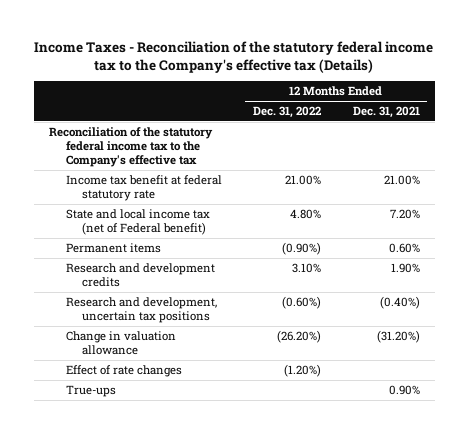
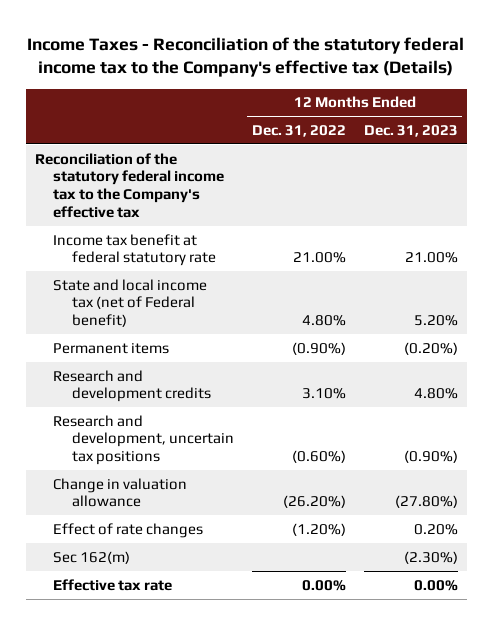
- | 12 Months Ended Dec. 31, 2022 | 12 Months Ended Dec. 31, 2021
+ | 12 Months Ended Dec. 31, 2022 | 12 Months Ended Dec. 31, 2023
- True-ups | | 0.90%
+ Sec 162(m) | | (2.30%)
+ Effective tax rate | 0.00% | 0.00%

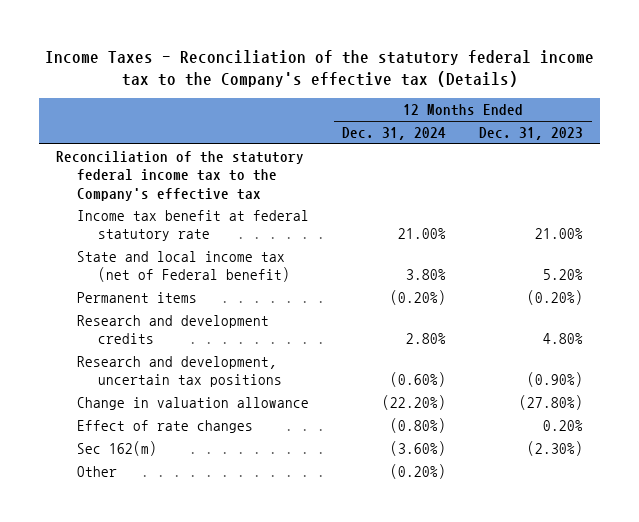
- | 12 Months Ended Dec. 31, 2022 | 12 Months Ended Dec. 31, 2023
+ | 12 Months Ended Dec. 31, 2024 | 12 Months Ended Dec. 31, 2023
- Effective tax rate | 0.00% | 0.00%
+ Other | (0.20%) |

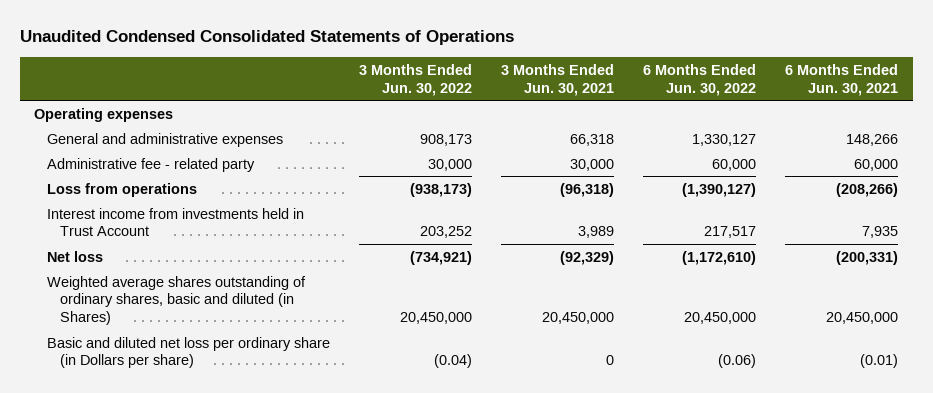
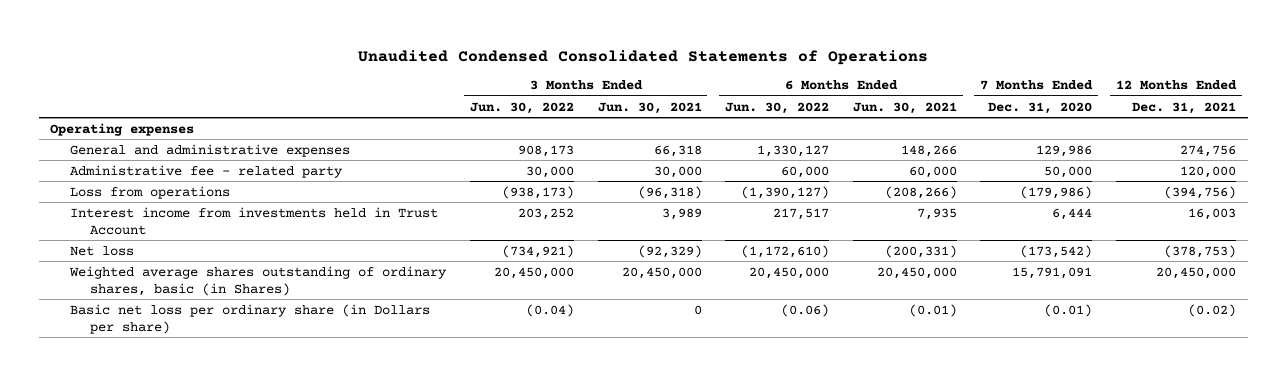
- | 3 Months Ended Jun. 30, 2022 | 3 Months Ended Jun. 30, 2021 | 6 Months Ended Jun. 30, 2022 | 6 Months Ended Jun. 30, 2021
+ | 3 Months Ended Jun. 30, 2022 | 3 Months Ended Jun. 30, 2021 | 6 Months Ended Jun. 30, 2022 | 6 Months Ended Jun. 30, 2021 | 7 Months Ended Dec. 31, 2020 | 12 Months Ended Dec. 31, 2021
- Weighted average shares outstanding of ordinary shares, basic and diluted (in Shares) | 20,450,000 | 20,450,000 | 20,450,000 | 20,450,000
- Basic and diluted net loss per ordinary share (in Dollars per share) | (0.04) | 0 | (0.06) | (0.01)
+ Weighted average shares outstanding of ordinary shares, basic (in Shares) | 20,450,000 | 20,450,000 | 20,450,000 | 20,450,000 | 15,791,091 | 20,450,000
+ Basic net loss per ordinary share (in Dollars per share) | (0.04) | 0 | (0.06) | (0.01) | (0.01) | (0.02)

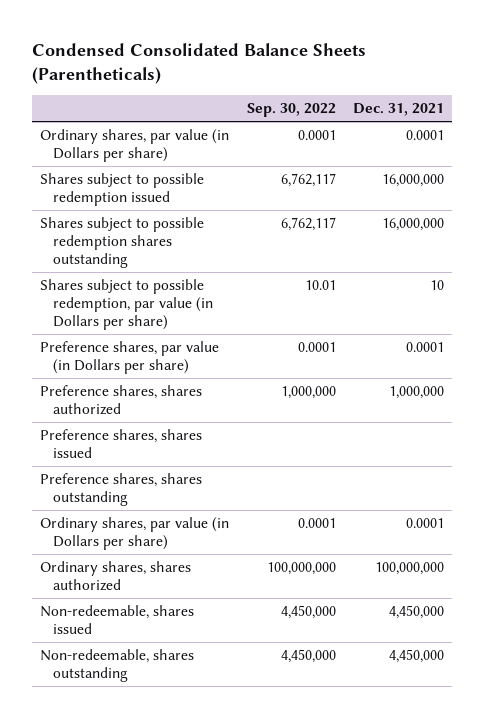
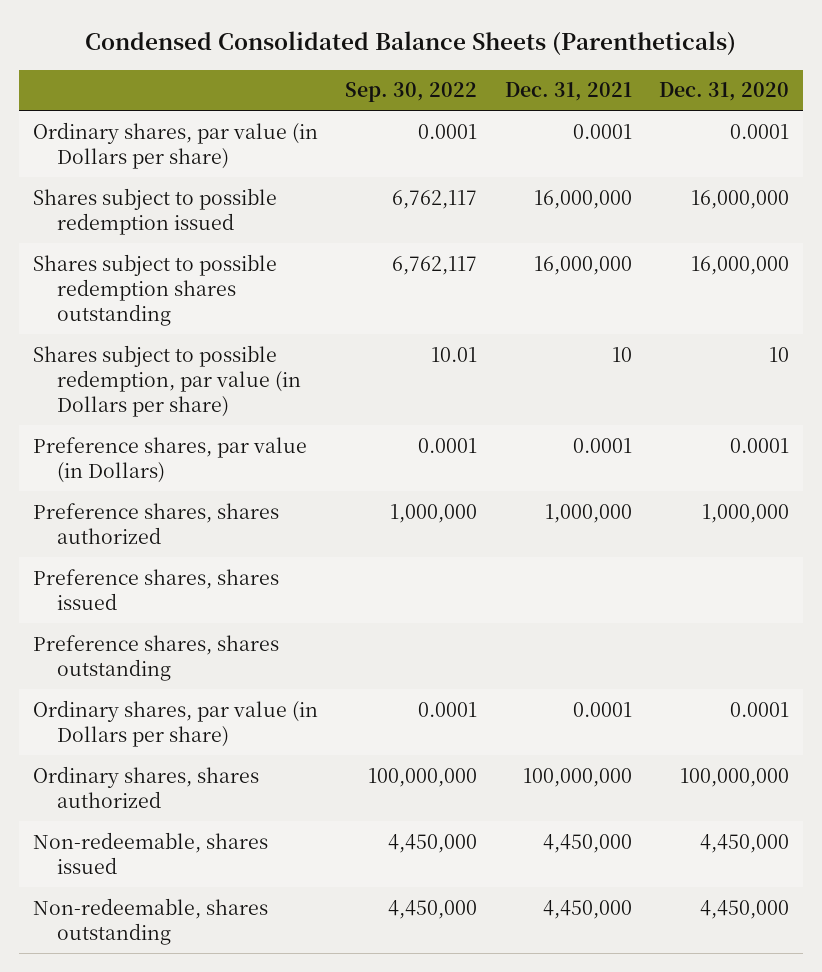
- | Sep. 30, 2022 | Dec. 31, 2021
+ | Sep. 30, 2022 | Dec. 31, 2021 | Dec. 31, 2020
- Preference shares, par value (in Dollars per share) | 0.0001 | 0.0001
+ Preference shares, par value (in Dollars) | 0.0001 | 0.0001 | 0.0001

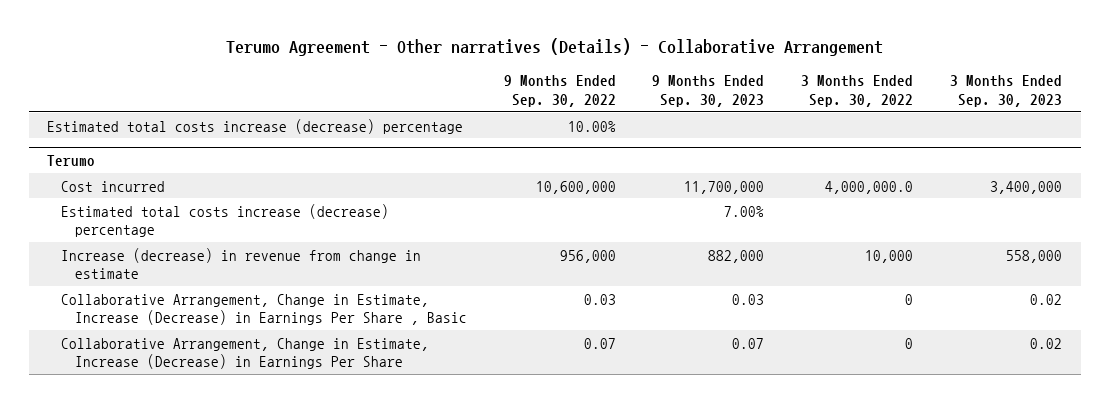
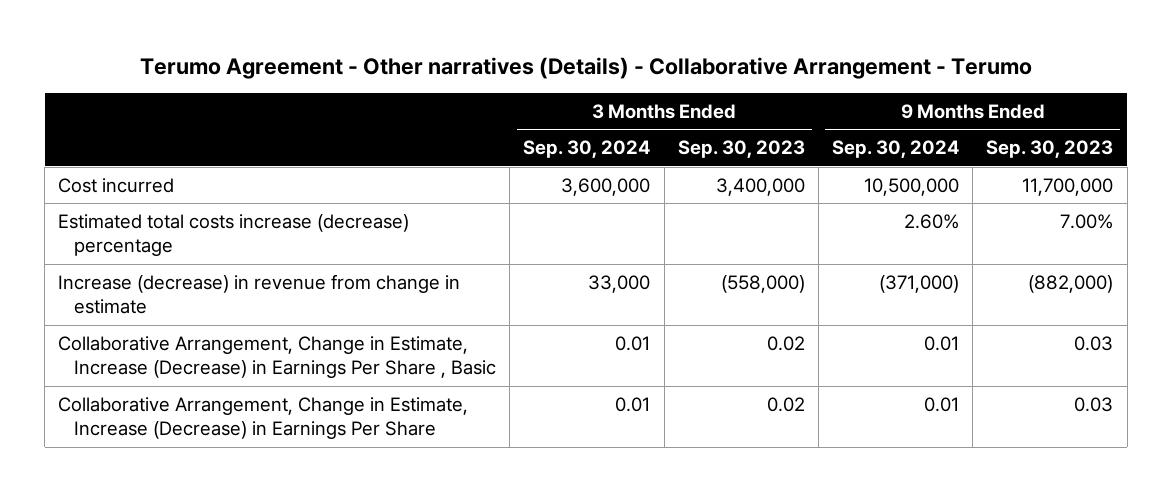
- Terumo Agreement - Other narratives (Details) - Collaborative Arrangement
+ Terumo Agreement - Other narratives (Details) - Collaborative Arrangement - Terumo
- | 9 Months Ended Sep. 30, 2022 | 9 Months Ended Sep. 30, 2023 | 3 Months Ended Sep. 30, 2022 | 3 Months Ended Sep. 30, 2023
+ | 3 Months Ended Sep. 30, 2024 | 3 Months Ended Sep. 30, 2023 | 9 Months Ended Sep. 30, 2024 | 9 Months Ended Sep. 30, 2023
- Estimated total costs increase (decrease) percentage | 10.00% | | |
- Terumo
- Increase (decrease) in revenue from change in estimate | 956,000 | 882,000 | 10,000 | 558,000
+ Increase (decrease) in revenue from change in estimate | 33,000 | (558,000) | (371,000) | (882,000)
- Collaborative Arrangement, Change in Estimate, Increase (Decrease) in Earnings Per Share | 0.07 | 0.07 | 0 | 0.02
+ Collaborative Arrangement, Change in Estimate, Increase (Decrease) in Earnings Per Share | 0.01 | 0.02 | 0.01 | 0.03

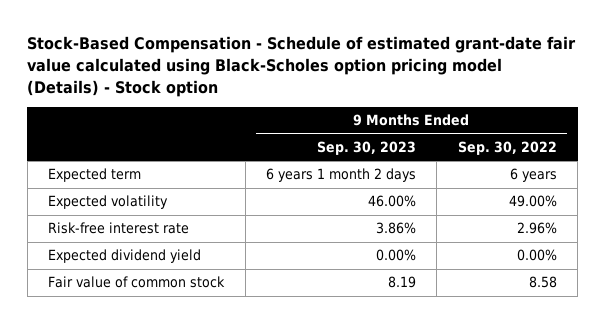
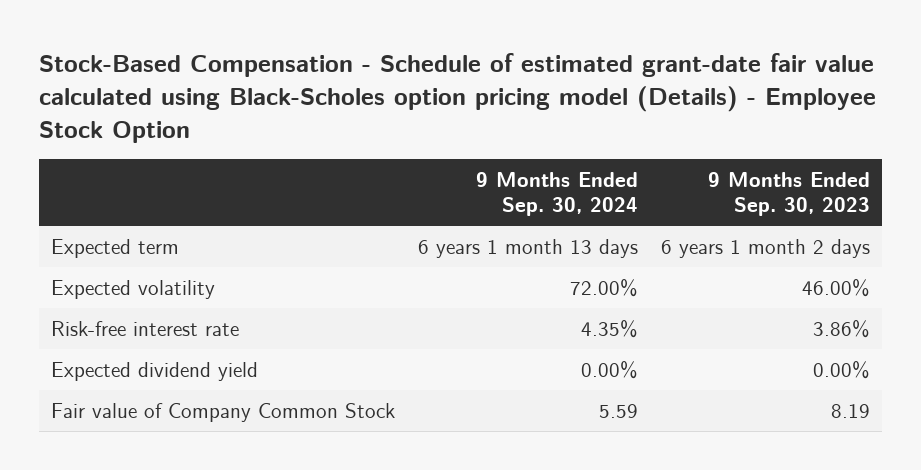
- Stock-Based Compensation - Schedule of estimated grant-date fair value calculated using Black-Scholes option pricing model (Details) - Stock option
+ Stock-Based Compensation - Schedule of estimated grant-date fair value calculated using Black-Scholes option pricing model (Details) - Employee Stock Option
- | 9 Months Ended Sep. 30, 2023 | 9 Months Ended Sep. 30, 2022
+ | 9 Months Ended Sep. 30, 2024 | 9 Months Ended Sep. 30, 2023
- Fair value of common stock | 8.19 | 8.58
+ Fair value of Company Common Stock | 5.59 | 8.19

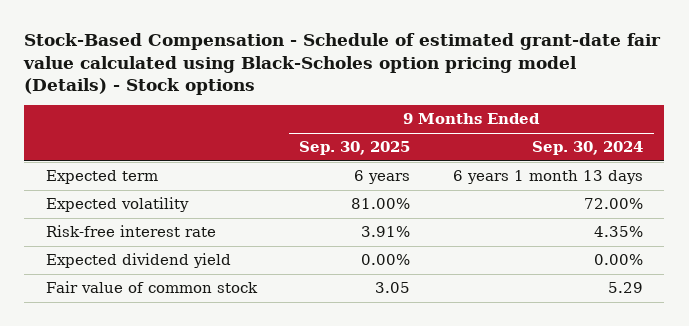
- Stock-Based Compensation - Schedule of estimated grant-date fair value calculated using Black-Scholes option pricing model (Details) - Employee Stock Option
+ Stock-Based Compensation - Schedule of estimated grant-date fair value calculated using Black-Scholes option pricing model (Details) - Stock options
- | 9 Months Ended Sep. 30, 2024 | 9 Months Ended Sep. 30, 2023
+ | 9 Months Ended Sep. 30, 2025 | 9 Months Ended Sep. 30, 2024
- Fair value of Company Common Stock | 5.59 | 8.19
+ Fair value of common stock | 3.05 | 5.29

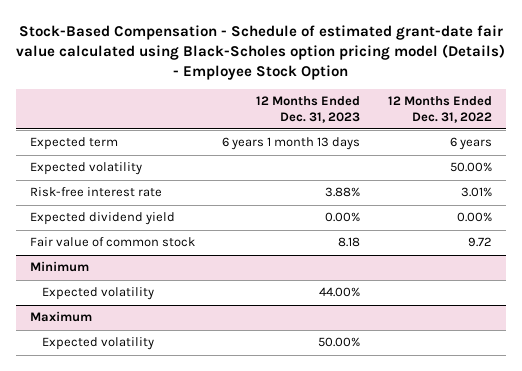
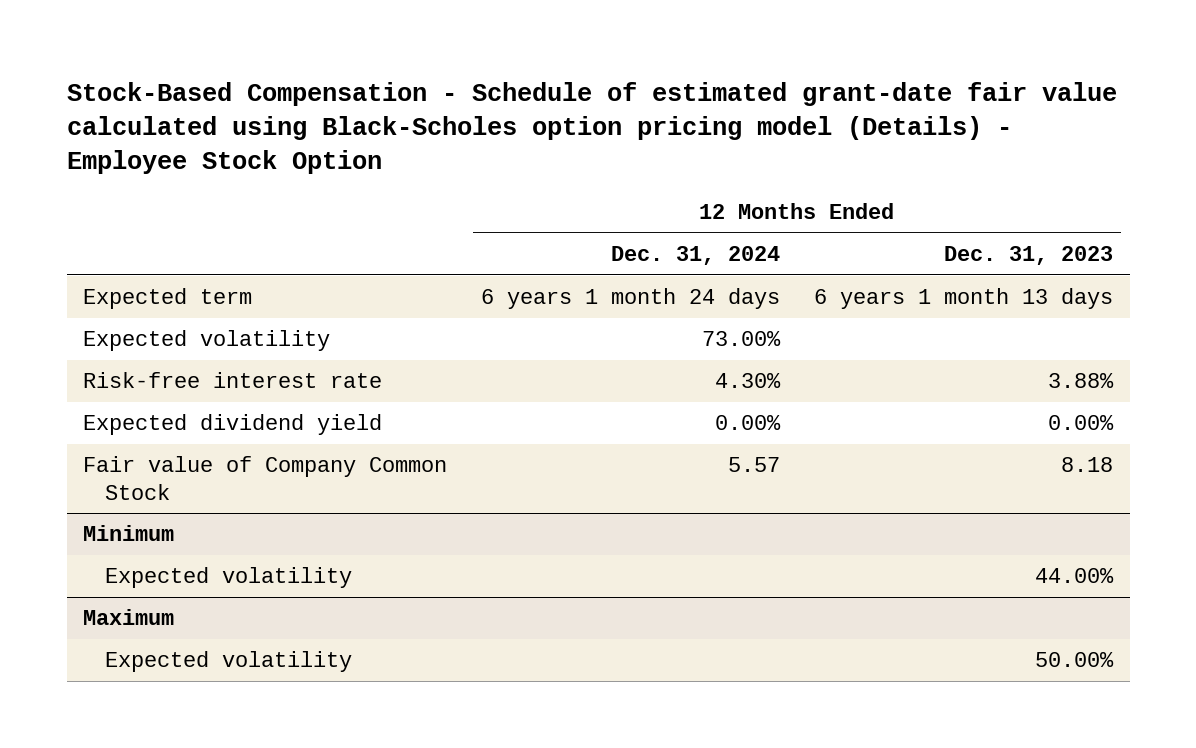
- | 12 Months Ended Dec. 31, 2023 | 12 Months Ended Dec. 31, 2022
+ | 12 Months Ended Dec. 31, 2024 | 12 Months Ended Dec. 31, 2023
- Fair value of common stock | 8.18 | 9.72
+ Fair value of Company Common Stock | 5.57 | 8.18

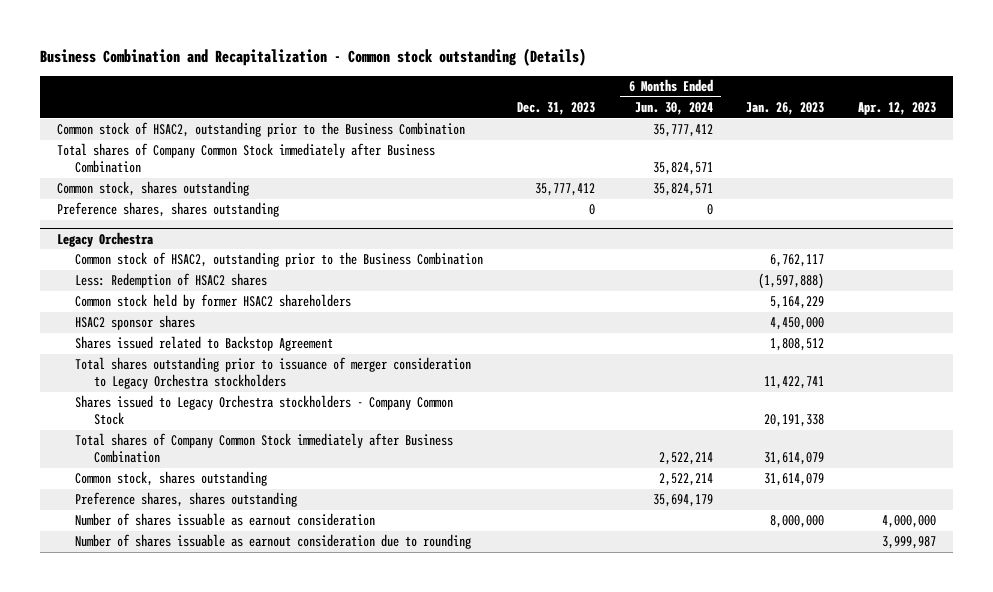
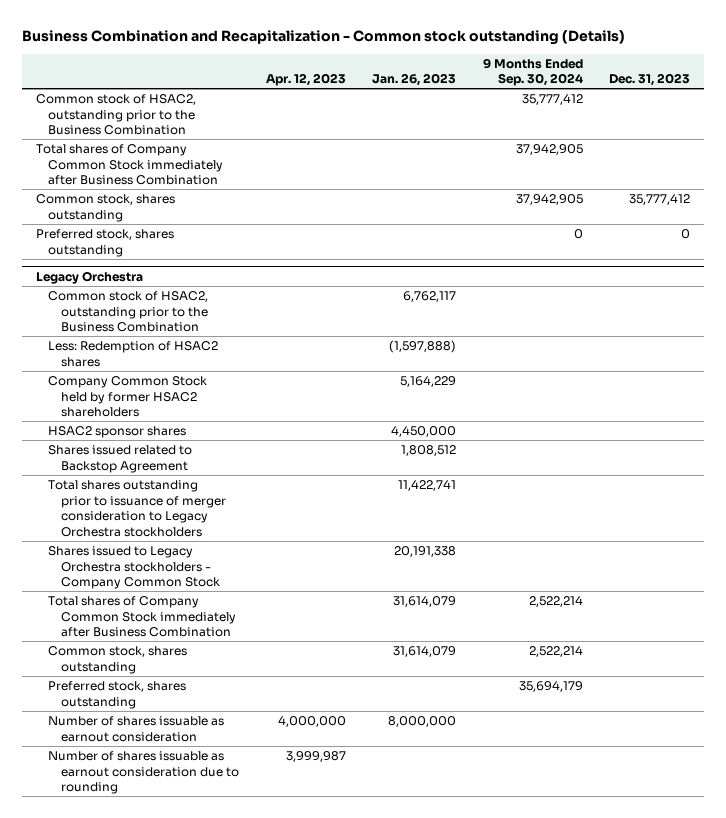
- | Dec. 31, 2023 | 6 Months Ended Jun. 30, 2024 | Jan. 26, 2023 | Apr. 12, 2023
+ | Apr. 12, 2023 | Jan. 26, 2023 | 9 Months Ended Sep. 30, 2024 | Dec. 31, 2023
- Preference shares, shares outstanding | 0 | 0 | |
+ Preferred stock, shares outstanding | | | 0 | 0
@ Legacy Orchestra
- Common stock held by former HSAC2 shareholders | | | 5,164,229 |
+ Company Common Stock held by former HSAC2 shareholders | | 5,164,229 | |
- Preference shares, shares outstanding | | 35,694,179 | |
+ Preferred stock, shares outstanding | | | 35,694,179 |

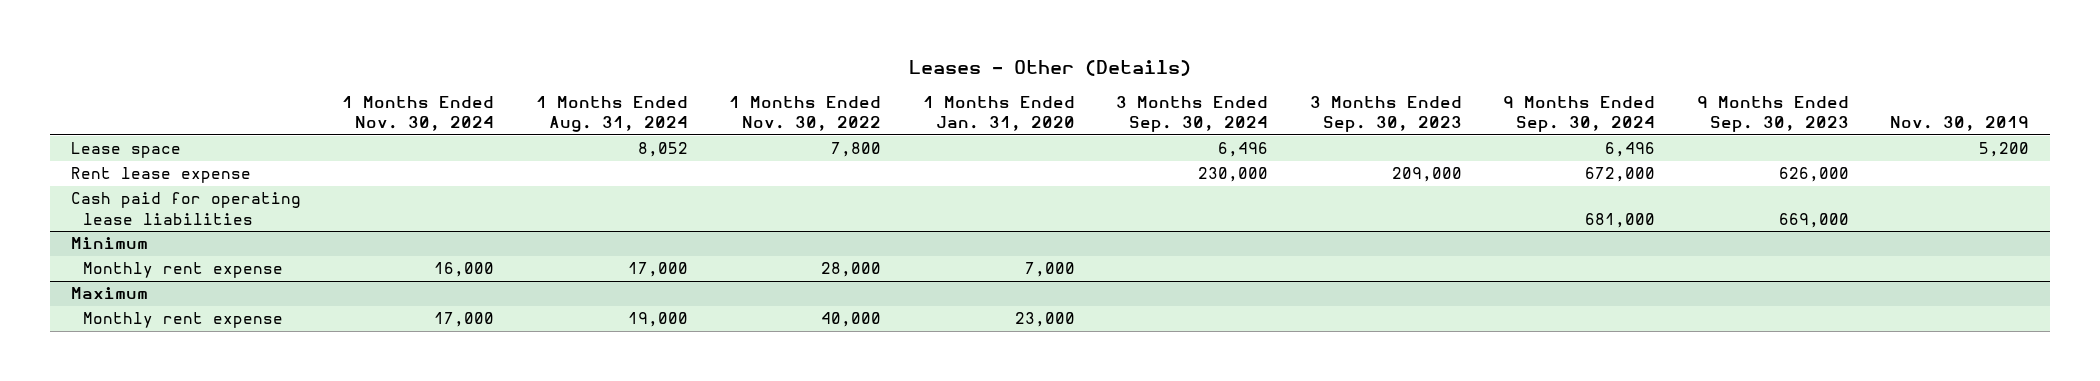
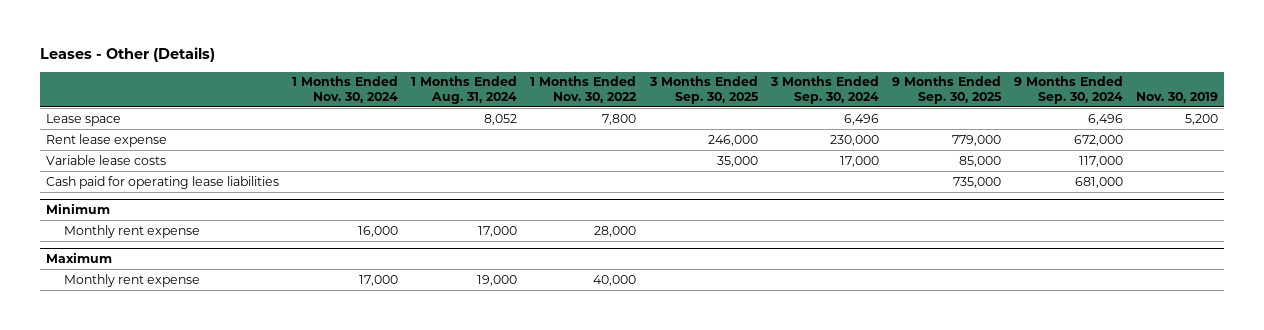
- | 1 Months Ended Nov. 30, 2024 | 1 Months Ended Aug. 31, 2024 | 1 Months Ended Nov. 30, 2022 | 1 Months Ended Jan. 31, 2020 | 3 Months Ended Sep. 30, 2024 | 3 Months Ended Sep. 30, 2023 | 9 Months Ended Sep. 30, 2024 | 9 Months Ended Sep. 30, 2023 | Nov. 30, 2019
+ | 1 Months Ended Nov. 30, 2024 | 1 Months Ended Aug. 31, 2024 | 1 Months Ended Nov. 30, 2022 | 3 Months Ended Sep. 30, 2025 | 3 Months Ended Sep. 30, 2024 | 9 Months Ended Sep. 30, 2025 | 9 Months Ended Sep. 30, 2024 | Nov. 30, 2019
+ Variable lease costs | | | | 35,000 | 17,000 | 85,000 | 117,000 |

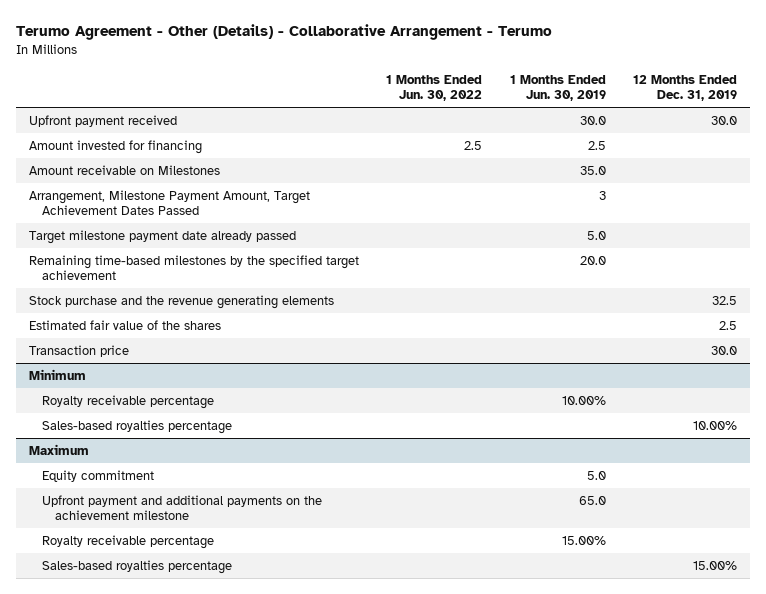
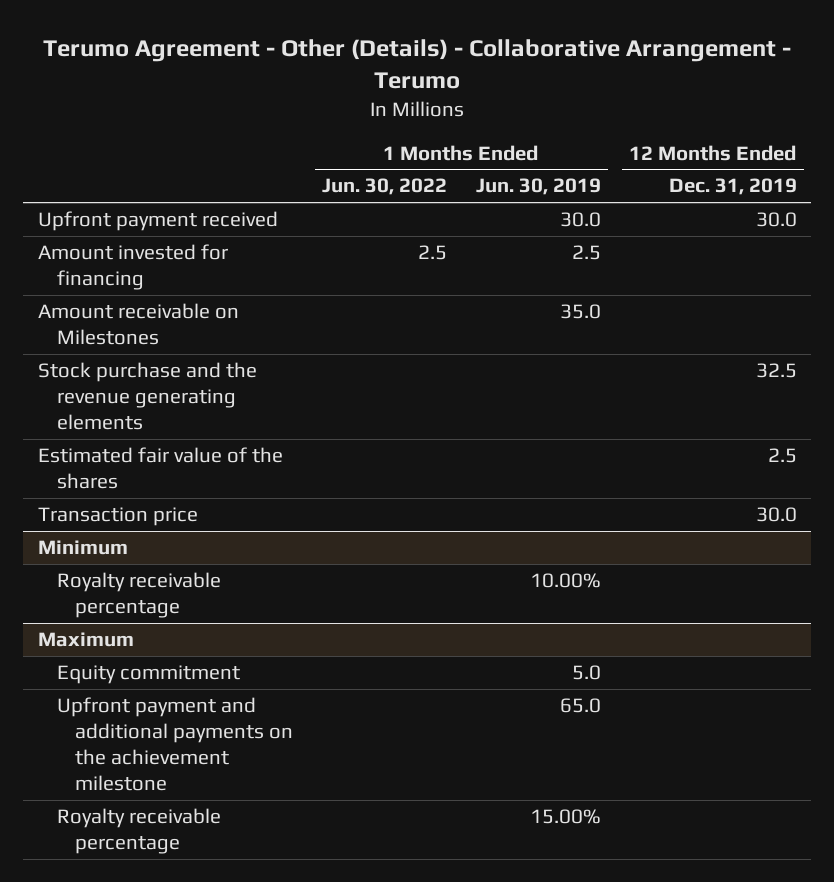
- Arrangement, Milestone Payment Amount, Target Achievement Dates Passed | | 3 |
- Target milestone payment date already passed | | 5.0 |
- Remaining time-based milestones by the specified target achievement | | 20.0 |
@ Minimum
- Sales-based royalties percentage | | | 10.00%
@ Maximum
- Sales-based royalties percentage | | | 15.00%

